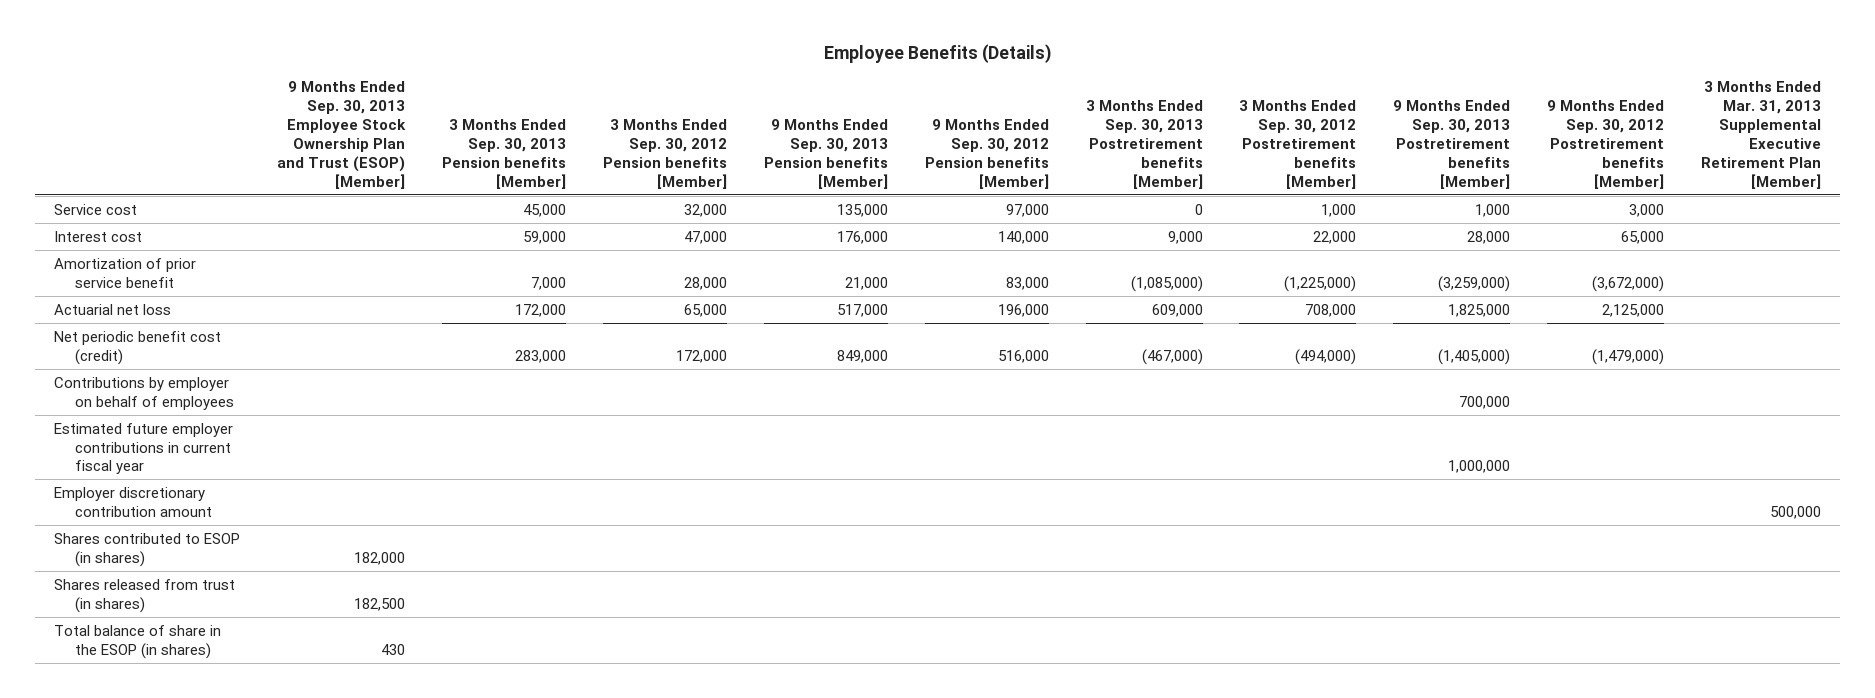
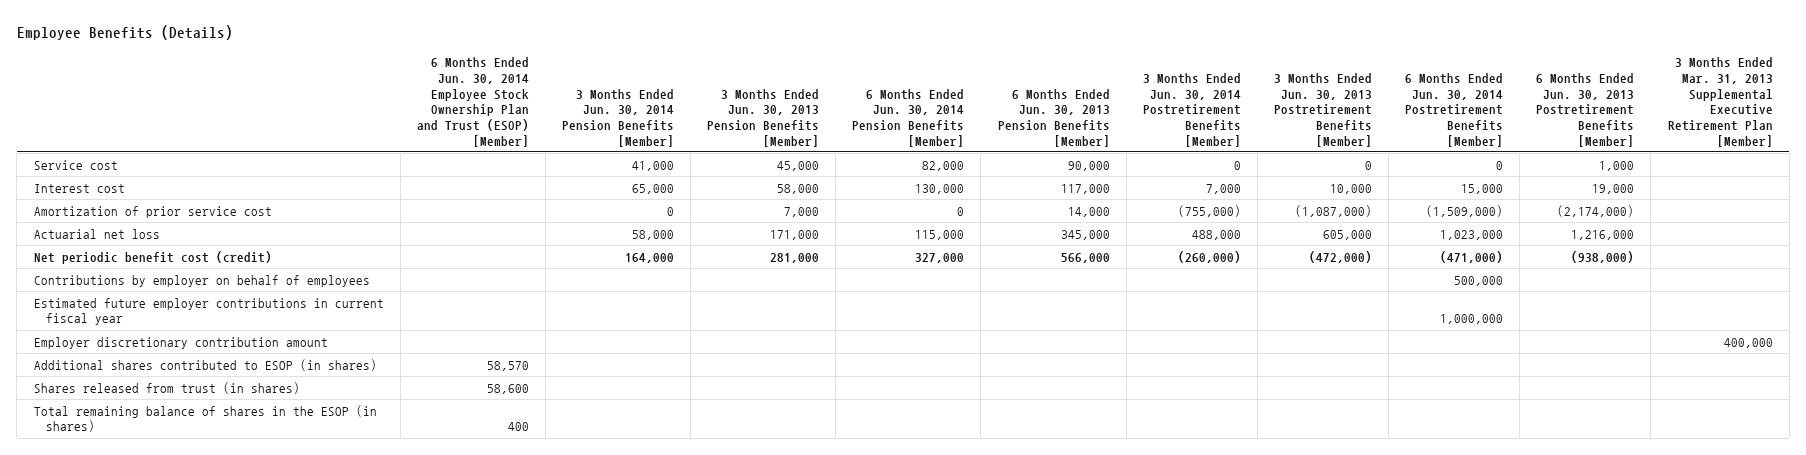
- | 9 Months Ended Sep. 30, 2013 Employee Stock Ownership Plan and Trust (ESOP) [Member] | 3 Months Ended Sep. 30, 2013 Pension benefits [Member] | 3 Months Ended Sep. 30, 2012 Pension benefits [Member] | 9 Months Ended Sep. 30, 2013 Pension benefits [Member] | 9 Months Ended Sep. 30, 2012 Pension benefits [Member] | 3 Months Ended Sep. 30, 2013 Postretirement benefits [Member] | 3 Months Ended Sep. 30, 2012 Postretirement benefits [Member] | 9 Months Ended Sep. 30, 2013 Postretirement benefits [Member] | 9 Months Ended Sep. 30, 2012 Postretirement benefits [Member] | 3 Months Ended Mar. 31, 2013 Supplemental Executive Retirement Plan [Member]
+ | 6 Months Ended Jun. 30, 2014 Employee Stock Ownership Plan and Trust (ESOP) [Member] | 3 Months Ended Jun. 30, 2014 Pension Benefits [Member] | 3 Months Ended Jun. 30, 2013 Pension Benefits [Member] | 6 Months Ended Jun. 30, 2014 Pension Benefits [Member] | 6 Months Ended Jun. 30, 2013 Pension Benefits [Member] | 3 Months Ended Jun. 30, 2014 Postretirement Benefits [Member] | 3 Months Ended Jun. 30, 2013 Postretirement Benefits [Member] | 6 Months Ended Jun. 30, 2014 Postretirement Benefits [Member] | 6 Months Ended Jun. 30, 2013 Postretirement Benefits [Member] | 3 Months Ended Mar. 31, 2013 Supplemental Executive Retirement Plan [Member]
- Amortization of prior service benefit | | 7,000 | 28,000 | 21,000 | 83,000 | (1,085,000) | (1,225,000) | (3,259,000) | (3,672,000) |
+ Amortization of prior service cost | | 0 | 7,000 | 0 | 14,000 | (755,000) | (1,087,000) | (1,509,000) | (2,174,000) |
- Employer discretionary contribution amount | | | | | | | | | | 500,000
- Shares contributed to ESOP (in shares) | 182,000 | | | | | | | | |
+ Employer discretionary contribution amount | | | | | | | | | | 400,000
+ Additional shares contributed to ESOP (in shares) | 58,570 | | | | | | | | |
- Total balance of share in the ESOP (in shares) | 430 | | | | | | | | |
+ Total remaining balance of shares in the ESOP (in shares) | 400 | | | | | | | | |

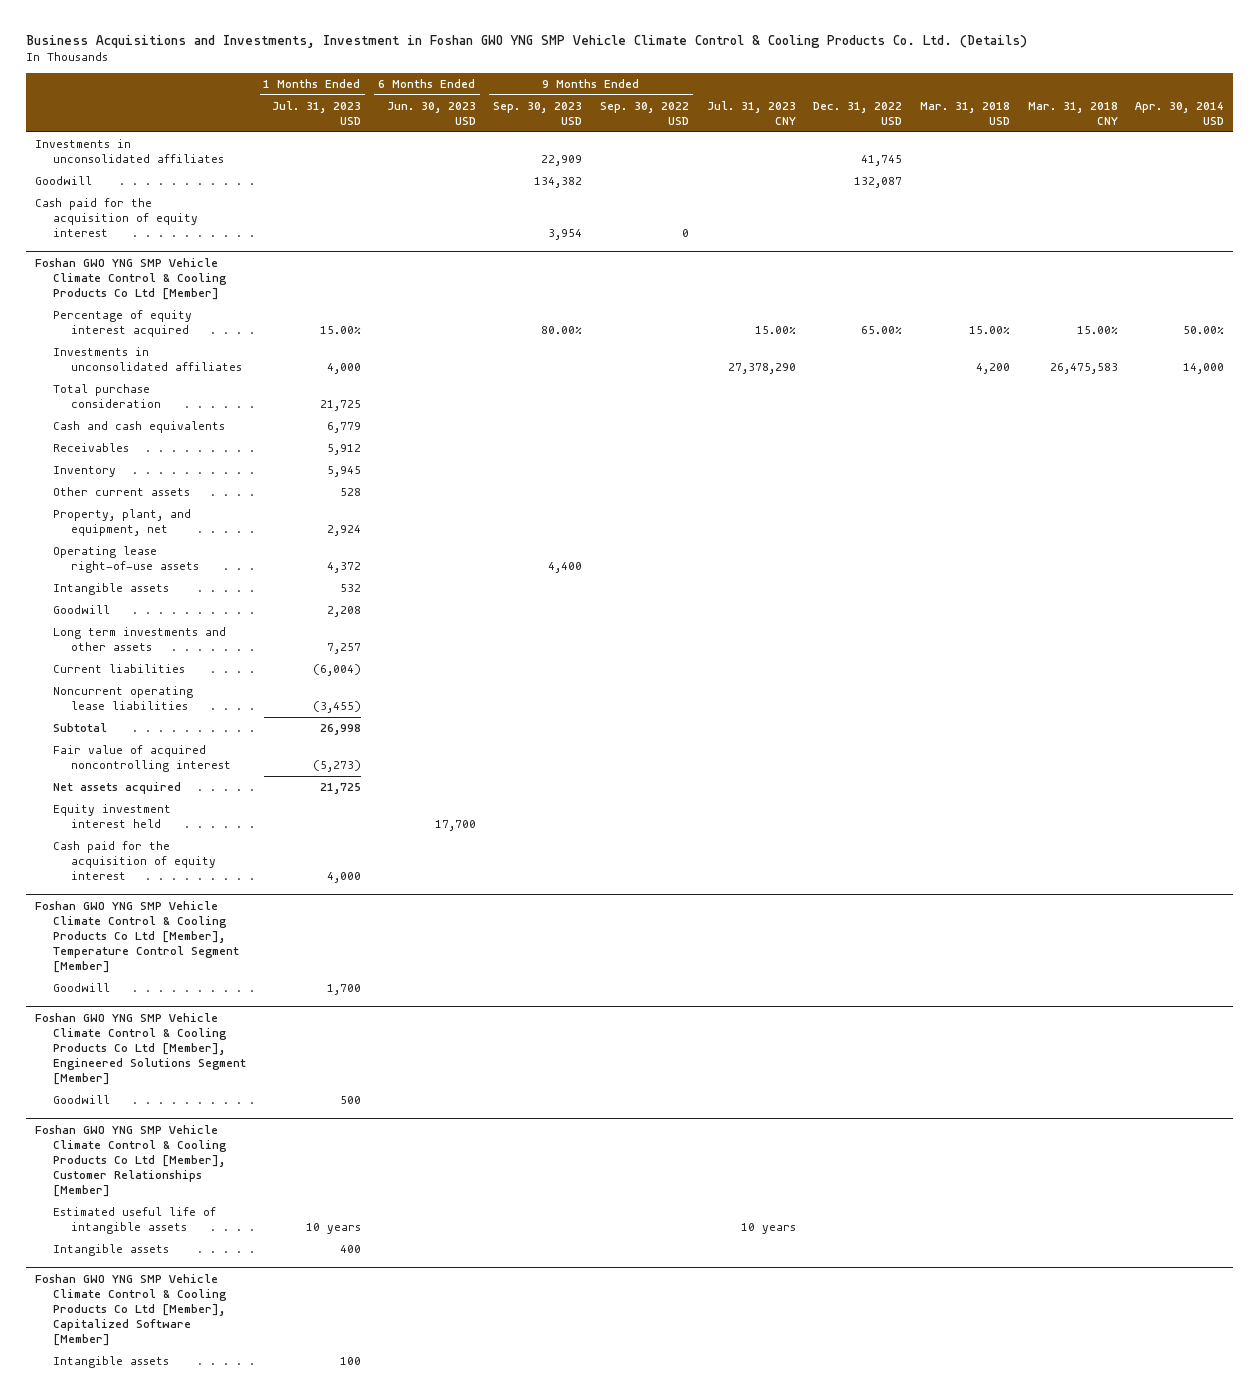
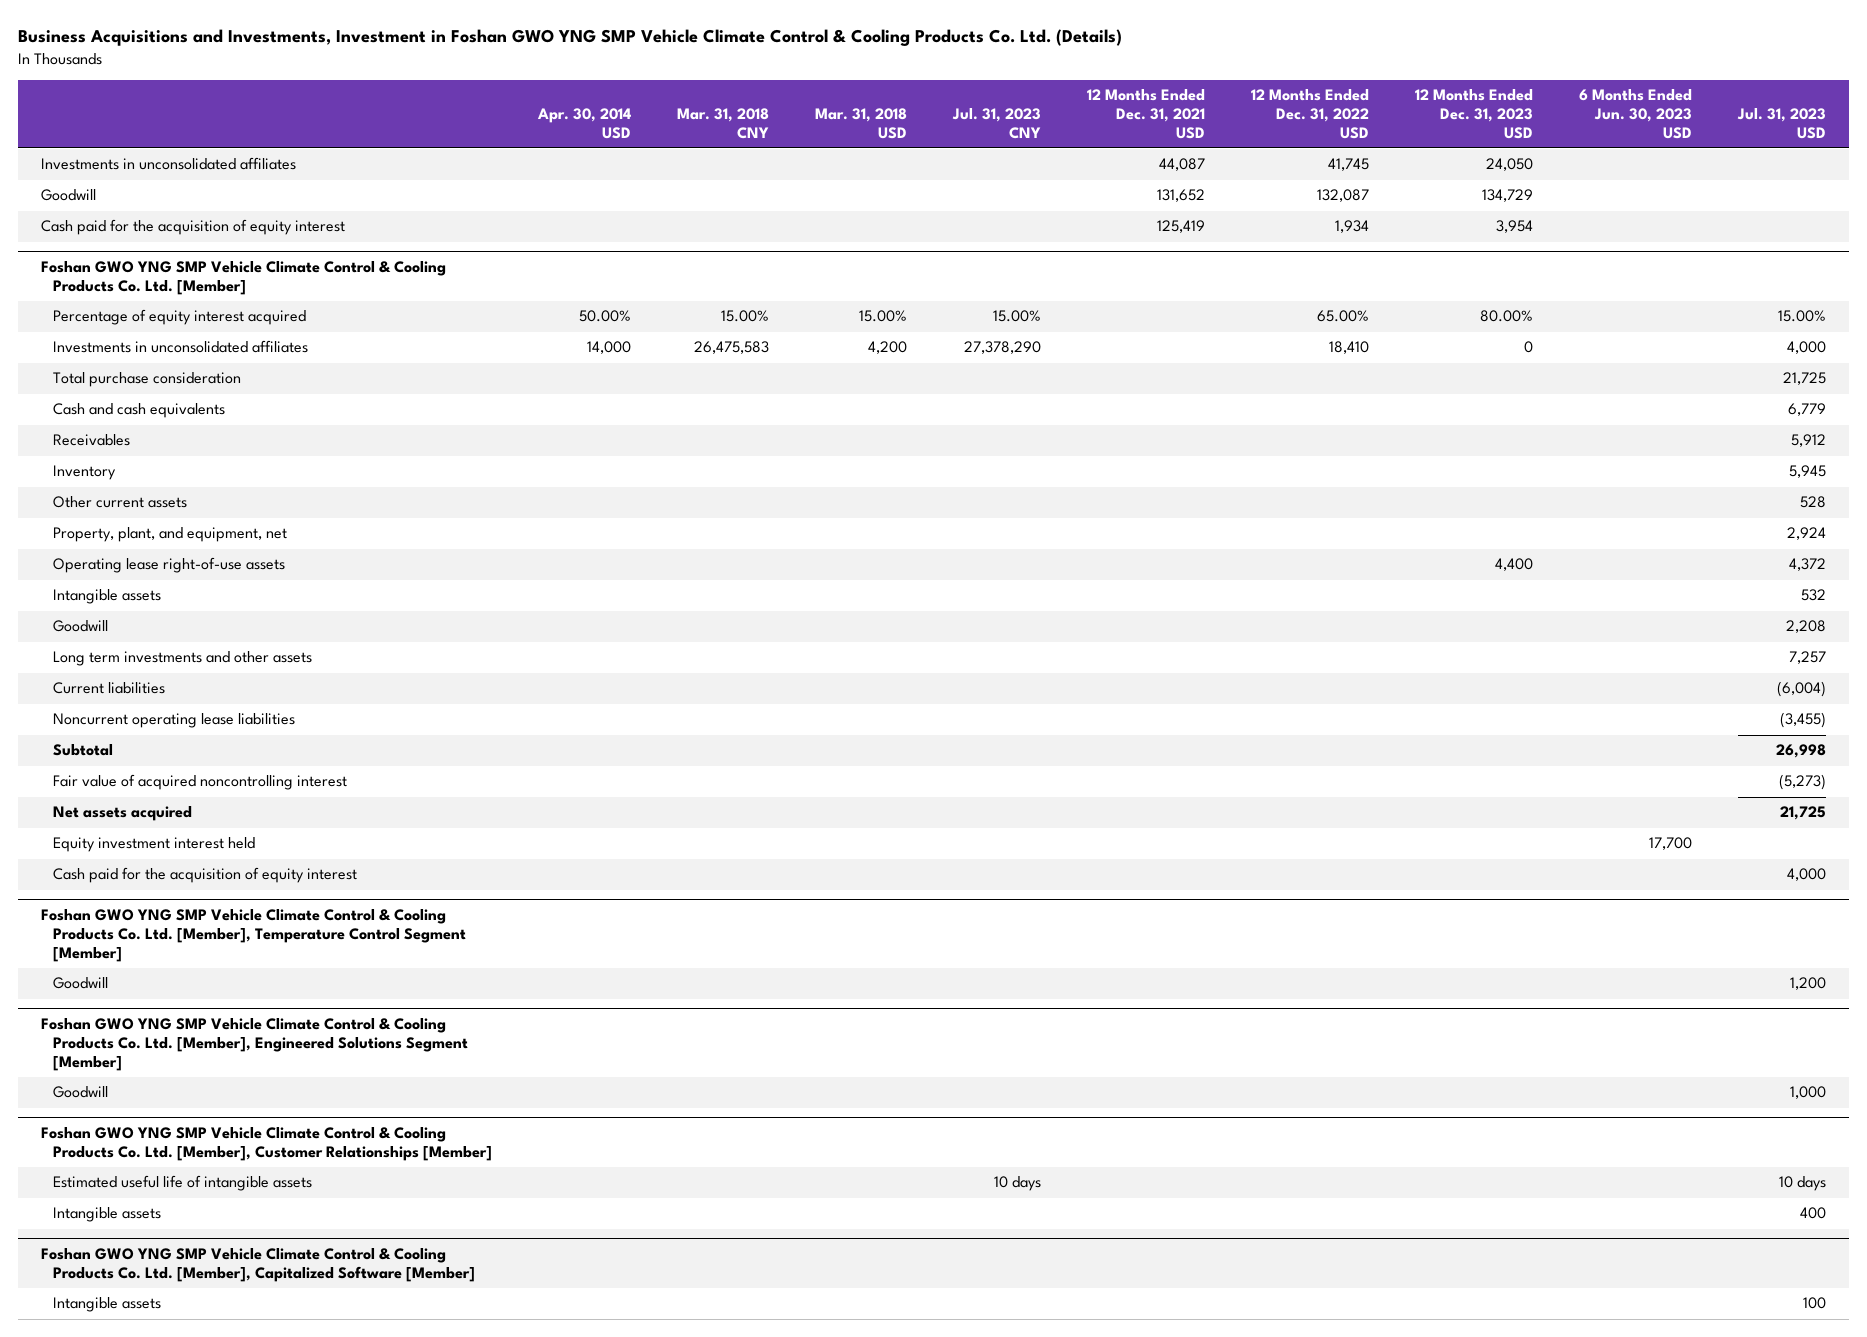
- | 1 Months Ended Jul. 31, 2023 USD | 6 Months Ended Jun. 30, 2023 USD | 9 Months Ended Sep. 30, 2023 USD | 9 Months Ended Sep. 30, 2022 USD | Jul. 31, 2023 CNY | Dec. 31, 2022 USD | Mar. 31, 2018 USD | Mar. 31, 2018 CNY | Apr. 30, 2014 USD
+ | Apr. 30, 2014 USD | Mar. 31, 2018 CNY | Mar. 31, 2018 USD | Jul. 31, 2023 CNY | 12 Months Ended Dec. 31, 2021 USD | 12 Months Ended Dec. 31, 2022 USD | 12 Months Ended Dec. 31, 2023 USD | 6 Months Ended Jun. 30, 2023 USD | Jul. 31, 2023 USD
- Foshan GWO YNG SMP Vehicle Climate Control & Cooling Products Co Ltd [Member]
+ Foshan GWO YNG SMP Vehicle Climate Control & Cooling Products Co. Ltd. [Member]
- Foshan GWO YNG SMP Vehicle Climate Control & Cooling Products Co Ltd [Member], Temperature Control Segment [Member]
+ Foshan GWO YNG SMP Vehicle Climate Control & Cooling Products Co. Ltd. [Member], Temperature Control Segment [Member]
- Foshan GWO YNG SMP Vehicle Climate Control & Cooling Products Co Ltd [Member], Engineered Solutions Segment [Member]
+ Foshan GWO YNG SMP Vehicle Climate Control & Cooling Products Co. Ltd. [Member], Engineered Solutions Segment [Member]
- Foshan GWO YNG SMP Vehicle Climate Control & Cooling Products Co Ltd [Member], Customer Relationships [Member]
- Estimated useful life of intangible assets | 10 years | | | | 10 years | | | |
+ Foshan GWO YNG SMP Vehicle Climate Control & Cooling Products Co. Ltd. [Member], Customer Relationships [Member]
+ Estimated useful life of intangible assets | | | | 10 days | | | | | 10 days
- Foshan GWO YNG SMP Vehicle Climate Control & Cooling Products Co Ltd [Member], Capitalized Software [Member]
+ Foshan GWO YNG SMP Vehicle Climate Control & Cooling Products Co. Ltd. [Member], Capitalized Software [Member]

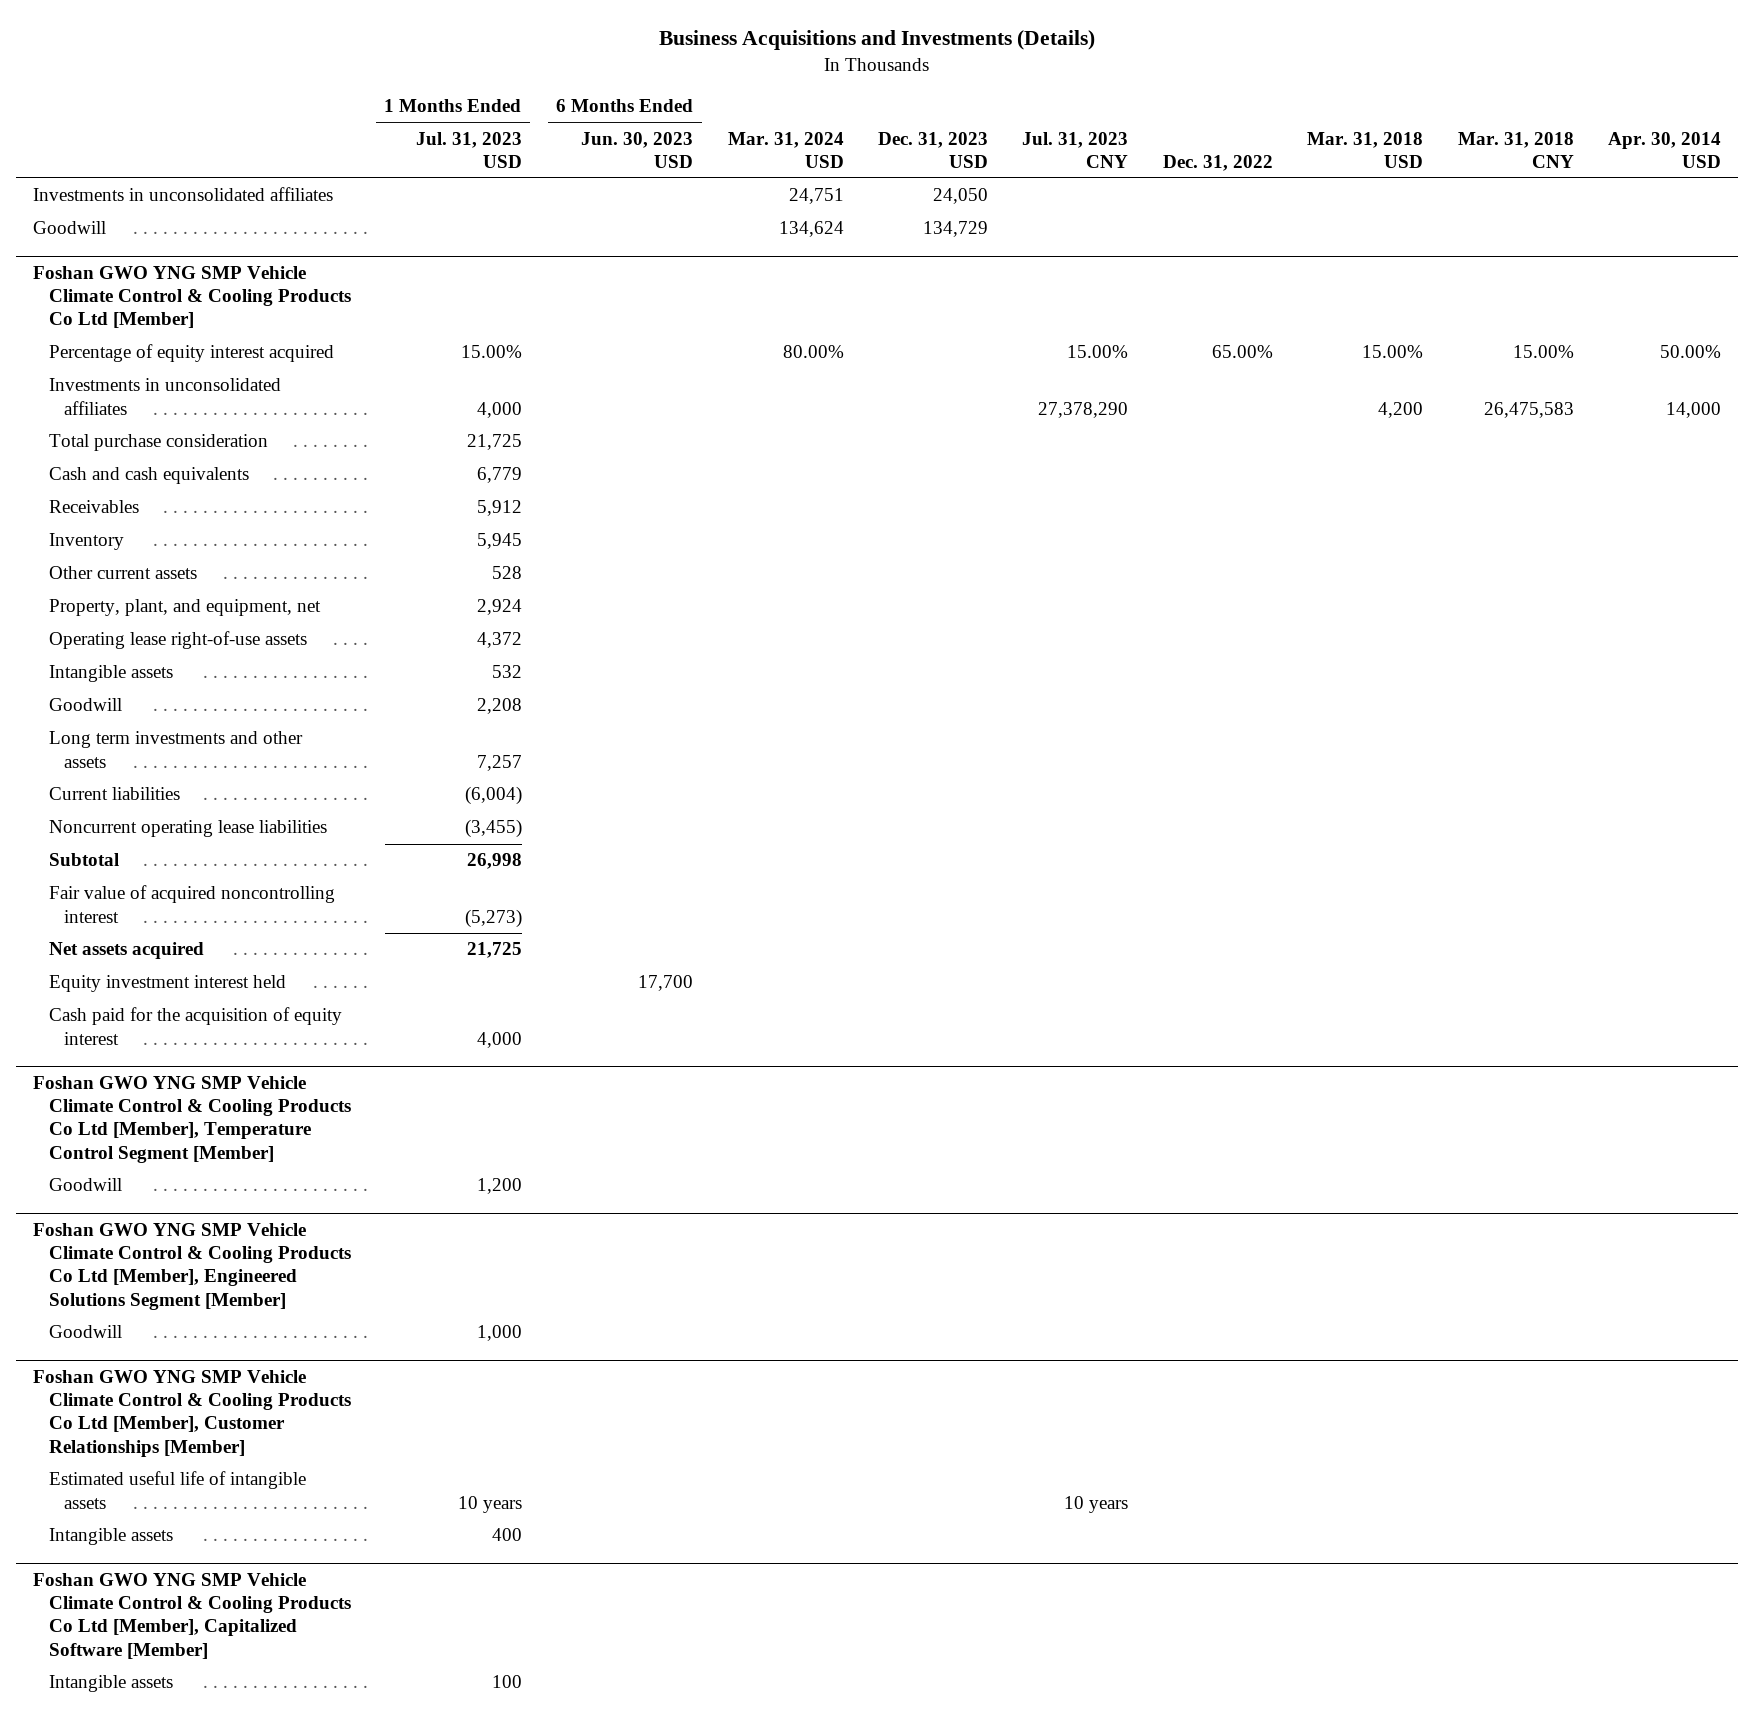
- Business Acquisitions and Investments, Investment in Foshan GWO YNG SMP Vehicle Climate Control & Cooling Products Co. Ltd. (Details)
+ Business Acquisitions and Investments (Details)
- | Apr. 30, 2014 USD | Mar. 31, 2018 CNY | Mar. 31, 2018 USD | Jul. 31, 2023 CNY | 12 Months Ended Dec. 31, 2021 USD | 12 Months Ended Dec. 31, 2022 USD | 12 Months Ended Dec. 31, 2023 USD | 6 Months Ended Jun. 30, 2023 USD | Jul. 31, 2023 USD
+ | 1 Months Ended Jul. 31, 2023 USD | 6 Months Ended Jun. 30, 2023 USD | Mar. 31, 2024 USD | Dec. 31, 2023 USD | Jul. 31, 2023 CNY | Dec. 31, 2022 | Mar. 31, 2018 USD | Mar. 31, 2018 CNY | Apr. 30, 2014 USD
- Cash paid for the acquisition of equity interest | | | | | 125,419 | 1,934 | 3,954 | |
- Foshan GWO YNG SMP Vehicle Climate Control & Cooling Products Co. Ltd. [Member]
+ Foshan GWO YNG SMP Vehicle Climate Control & Cooling Products Co Ltd [Member]
- Foshan GWO YNG SMP Vehicle Climate Control & Cooling Products Co. Ltd. [Member], Temperature Control Segment [Member]
+ Foshan GWO YNG SMP Vehicle Climate Control & Cooling Products Co Ltd [Member], Temperature Control Segment [Member]
- Foshan GWO YNG SMP Vehicle Climate Control & Cooling Products Co. Ltd. [Member], Engineered Solutions Segment [Member]
+ Foshan GWO YNG SMP Vehicle Climate Control & Cooling Products Co Ltd [Member], Engineered Solutions Segment [Member]
- Foshan GWO YNG SMP Vehicle Climate Control & Cooling Products Co. Ltd. [Member], Customer Relationships [Member]
- Estimated useful life of intangible assets | | | | 10 days | | | | | 10 days
+ Foshan GWO YNG SMP Vehicle Climate Control & Cooling Products Co Ltd [Member], Customer Relationships [Member]
+ Estimated useful life of intangible assets | 10 years | | | | 10 years | | | |
- Foshan GWO YNG SMP Vehicle Climate Control & Cooling Products Co. Ltd. [Member], Capitalized Software [Member]
+ Foshan GWO YNG SMP Vehicle Climate Control & Cooling Products Co Ltd [Member], Capitalized Software [Member]

